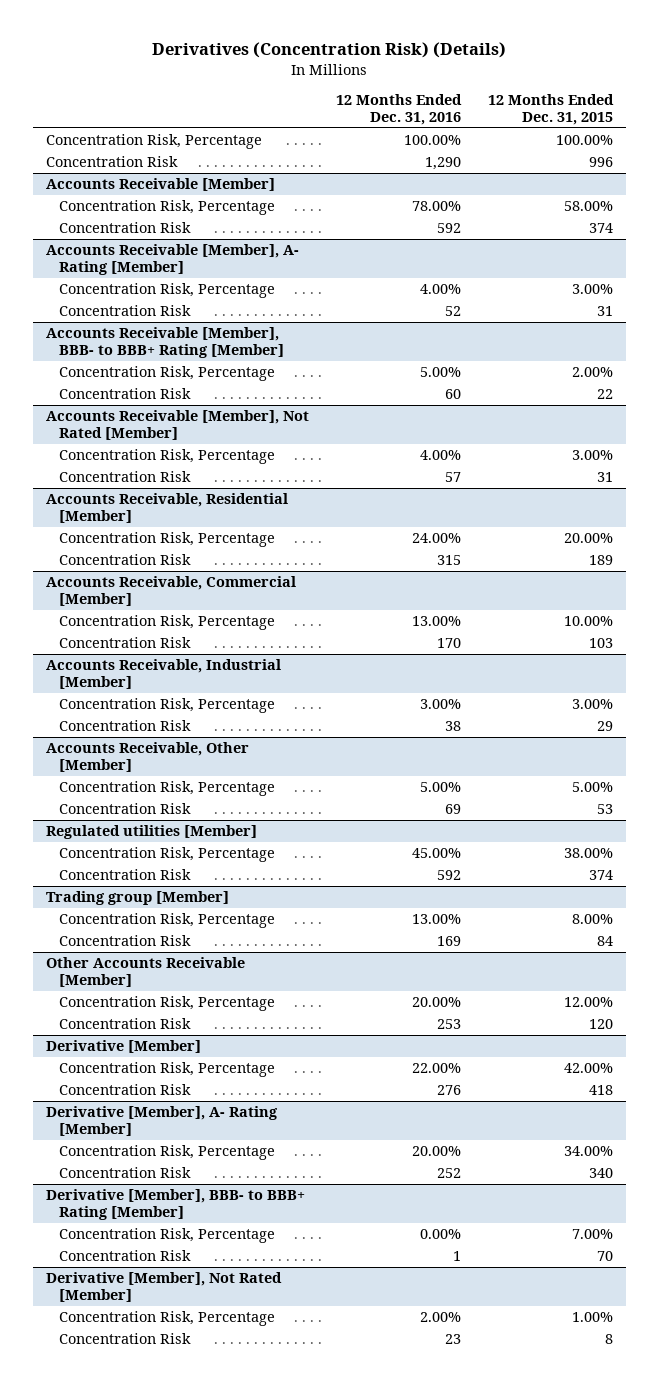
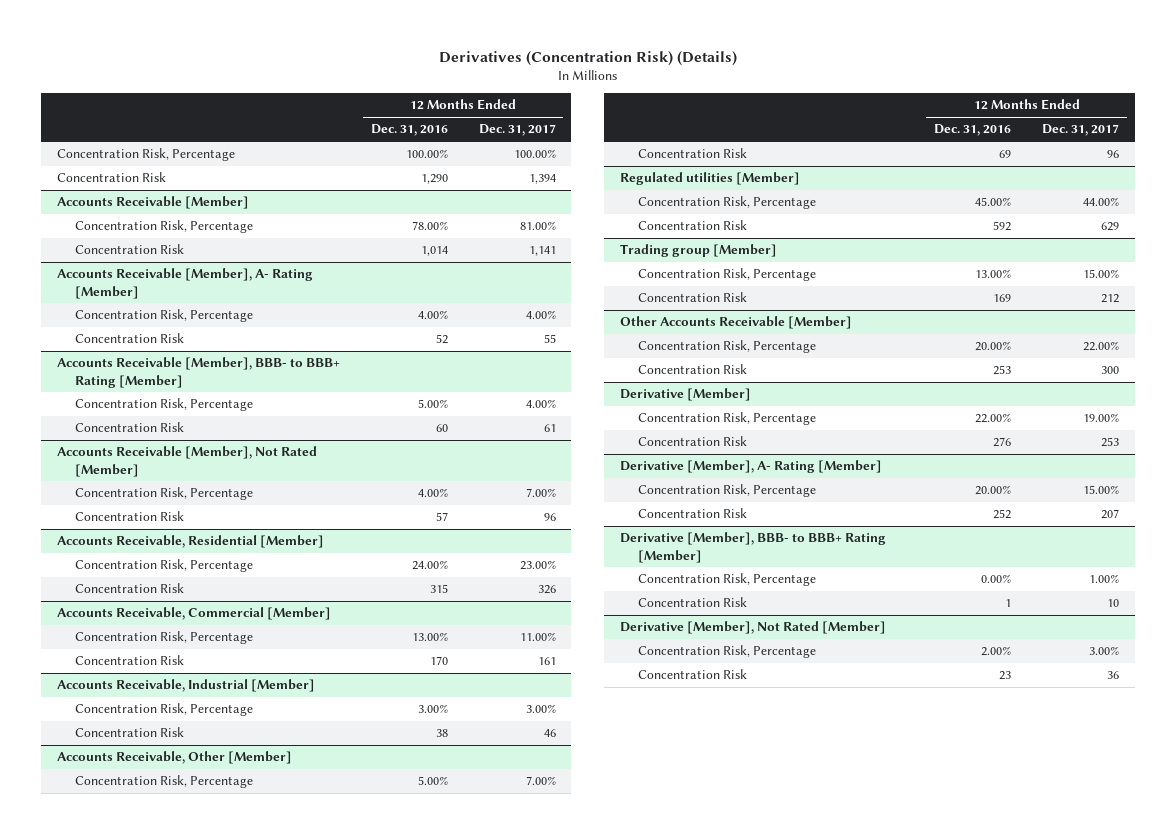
- | 12 Months Ended Dec. 31, 2016 | 12 Months Ended Dec. 31, 2015
+ | 12 Months Ended Dec. 31, 2016 | 12 Months Ended Dec. 31, 2017
@ Accounts Receivable [Member]
- Concentration Risk | 592 | 374
+ Concentration Risk | 1,014 | 1,141

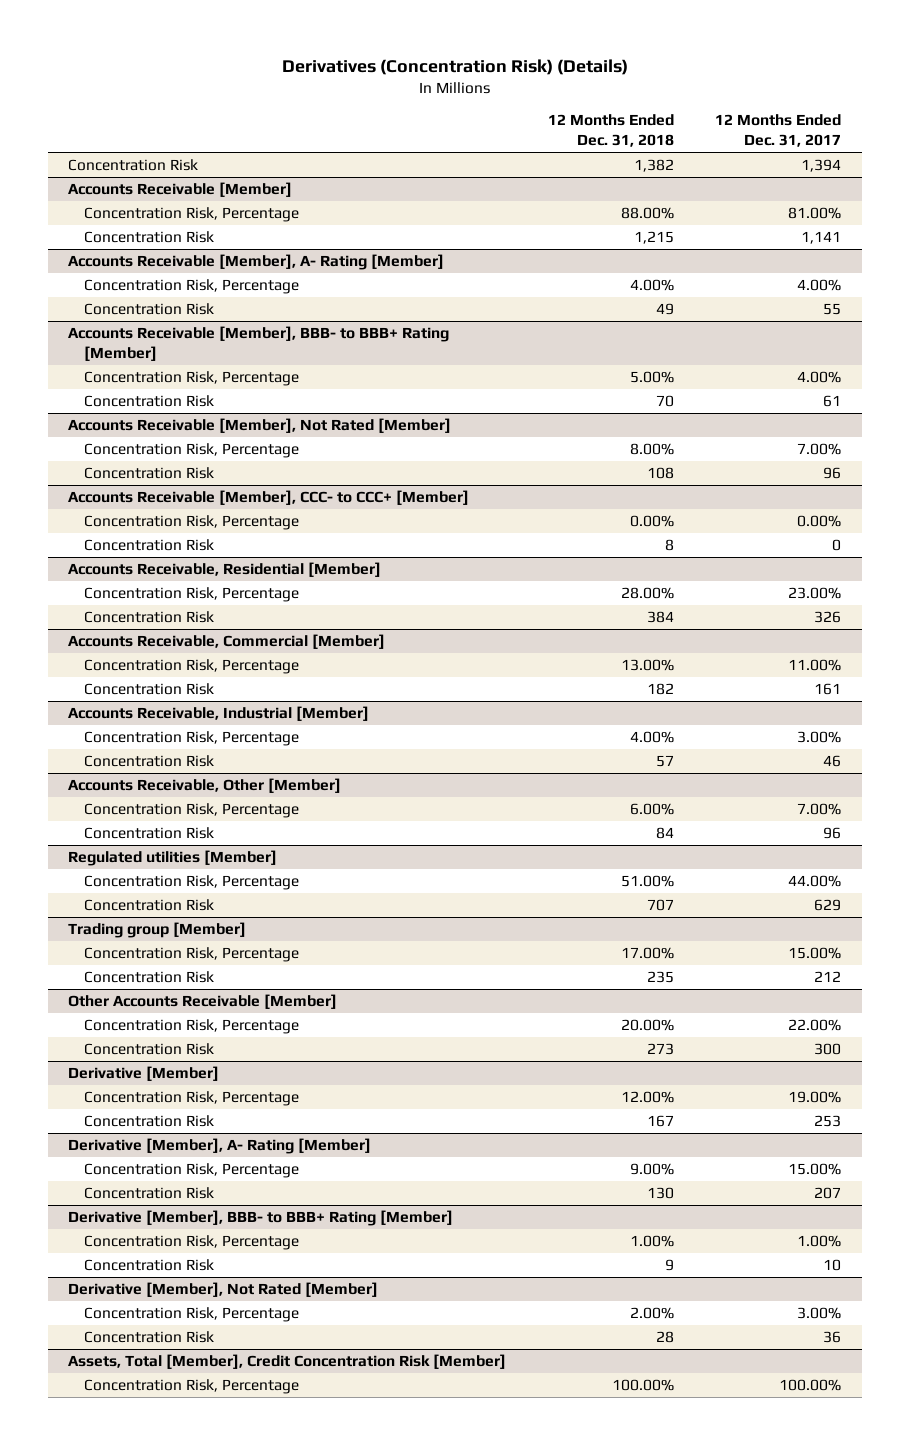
- | 12 Months Ended Dec. 31, 2016 | 12 Months Ended Dec. 31, 2017
+ | 12 Months Ended Dec. 31, 2018 | 12 Months Ended Dec. 31, 2017
- Concentration Risk, Percentage | 100.00% | 100.00%
+ Accounts Receivable [Member], CCC- to CCC+ [Member]
+ Concentration Risk, Percentage | 0.00% | 0.00%
+ Concentration Risk | 8 | 0
+ Assets, Total [Member], Credit Concentration Risk [Member]
+ Concentration Risk, Percentage | 100.00% | 100.00%

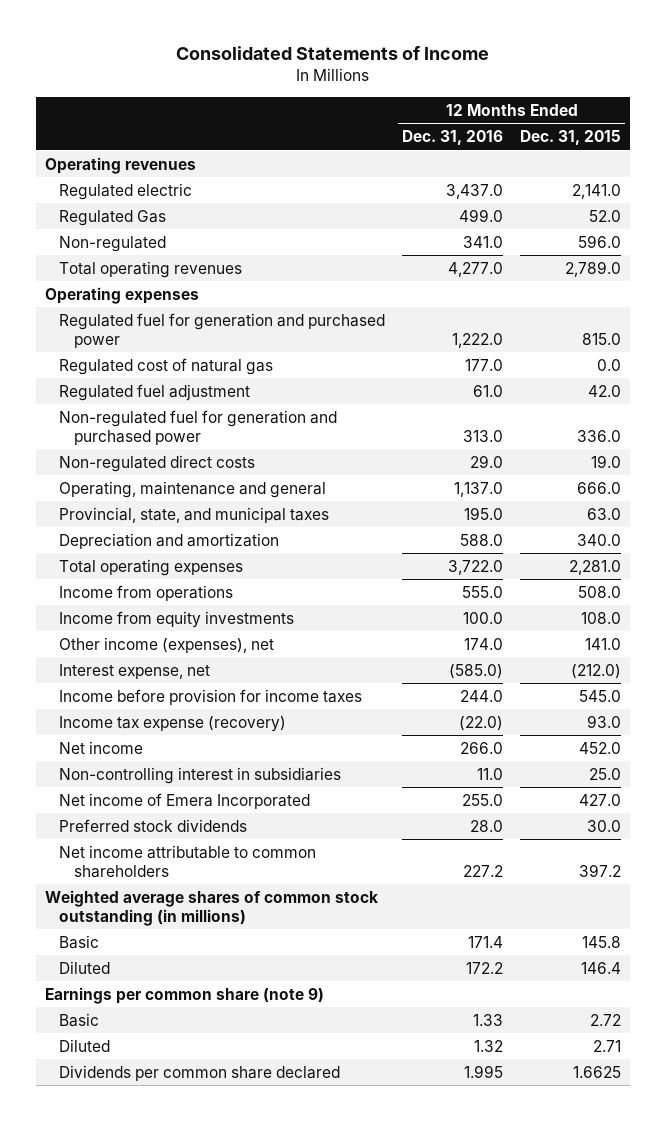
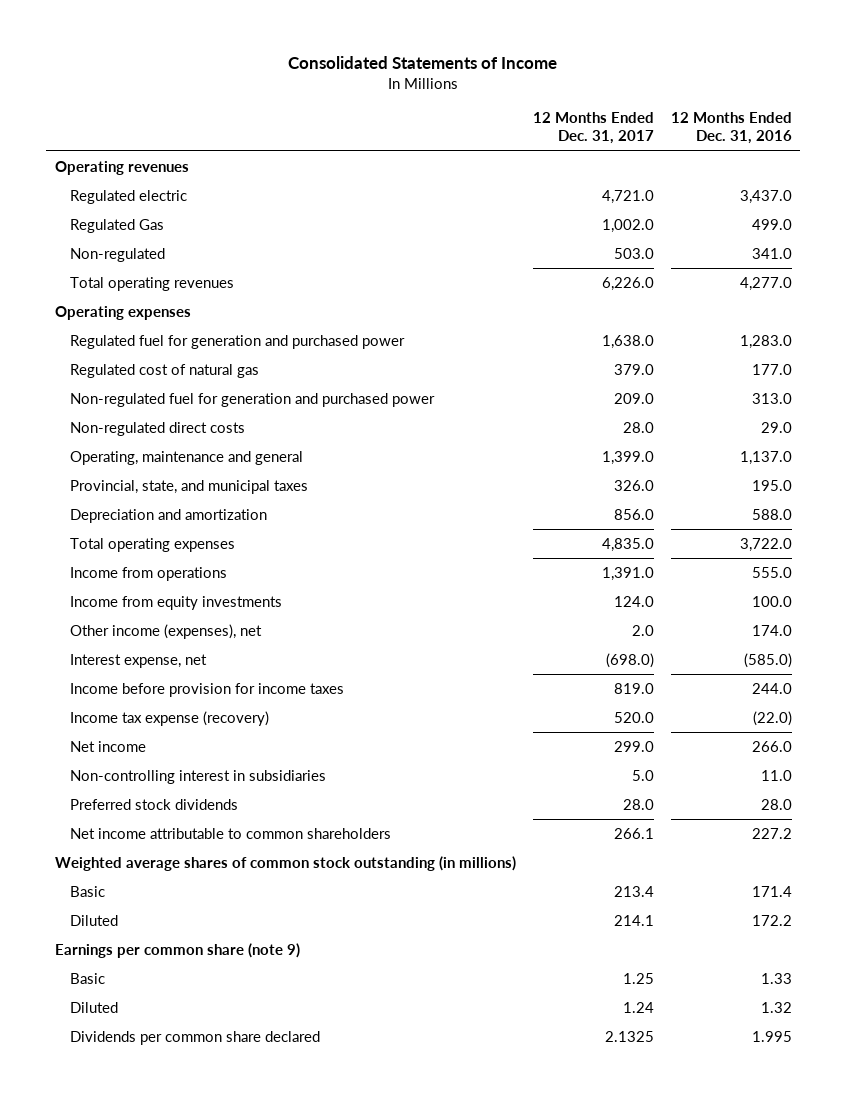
- | 12 Months Ended Dec. 31, 2016 | 12 Months Ended Dec. 31, 2015
+ | 12 Months Ended Dec. 31, 2017 | 12 Months Ended Dec. 31, 2016
- Regulated fuel for generation and purchased power | 1,222.0 | 815.0
+ Regulated fuel for generation and purchased power | 1,638.0 | 1,283.0
- Regulated fuel adjustment | 61.0 | 42.0
- Net income of Emera Incorporated | 255.0 | 427.0

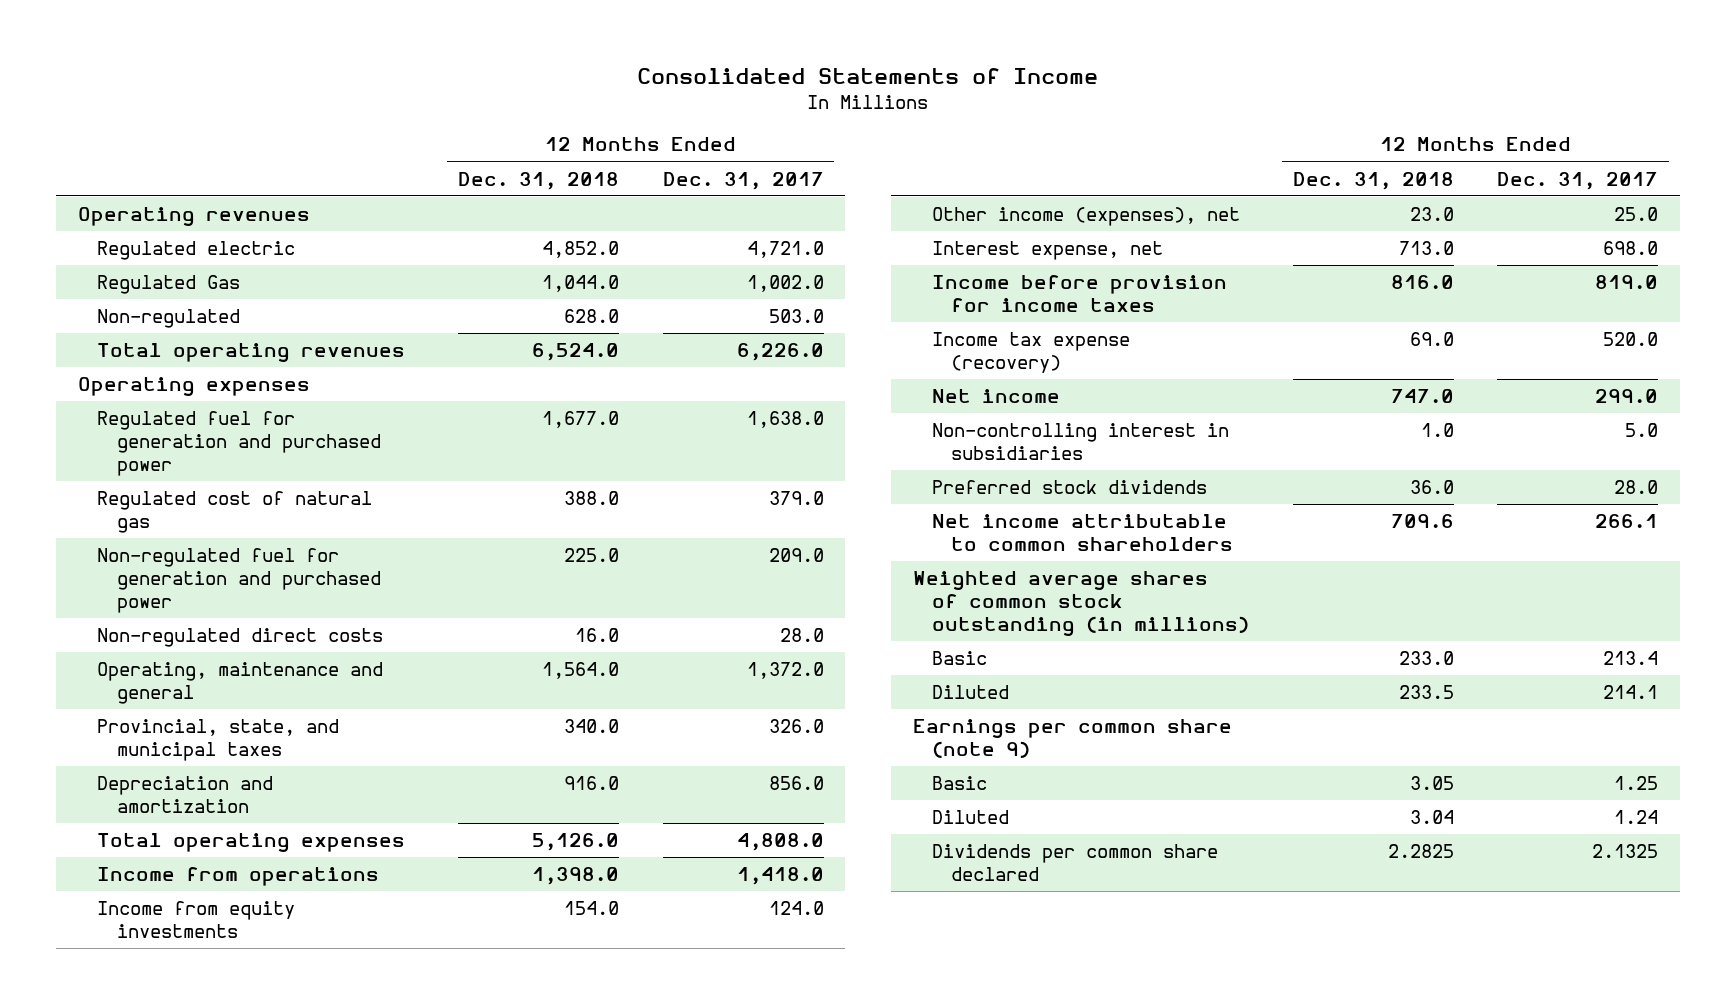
- | 12 Months Ended Dec. 31, 2017 | 12 Months Ended Dec. 31, 2016
+ | 12 Months Ended Dec. 31, 2018 | 12 Months Ended Dec. 31, 2017
- Operating, maintenance and general | 1,399.0 | 1,137.0
+ Operating, maintenance and general | 1,564.0 | 1,372.0
- Total operating expenses | 4,835.0 | 3,722.0
- Income from operations | 1,391.0 | 555.0
+ Total operating expenses | 5,126.0 | 4,808.0
+ Income from operations | 1,398.0 | 1,418.0
- Other income (expenses), net | 2.0 | 174.0
- Interest expense, net | (698.0) | (585.0)
+ Other income (expenses), net | 23.0 | 25.0
+ Interest expense, net | 713.0 | 698.0

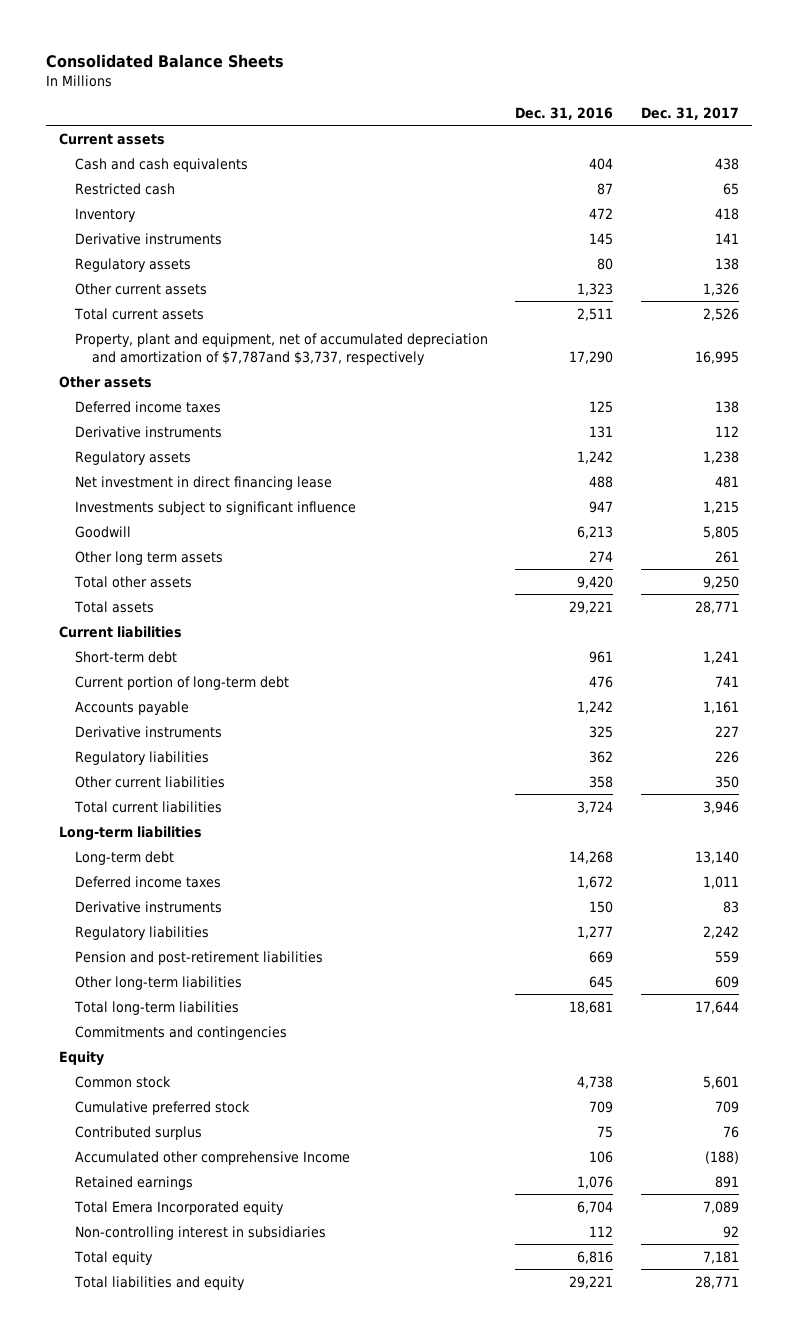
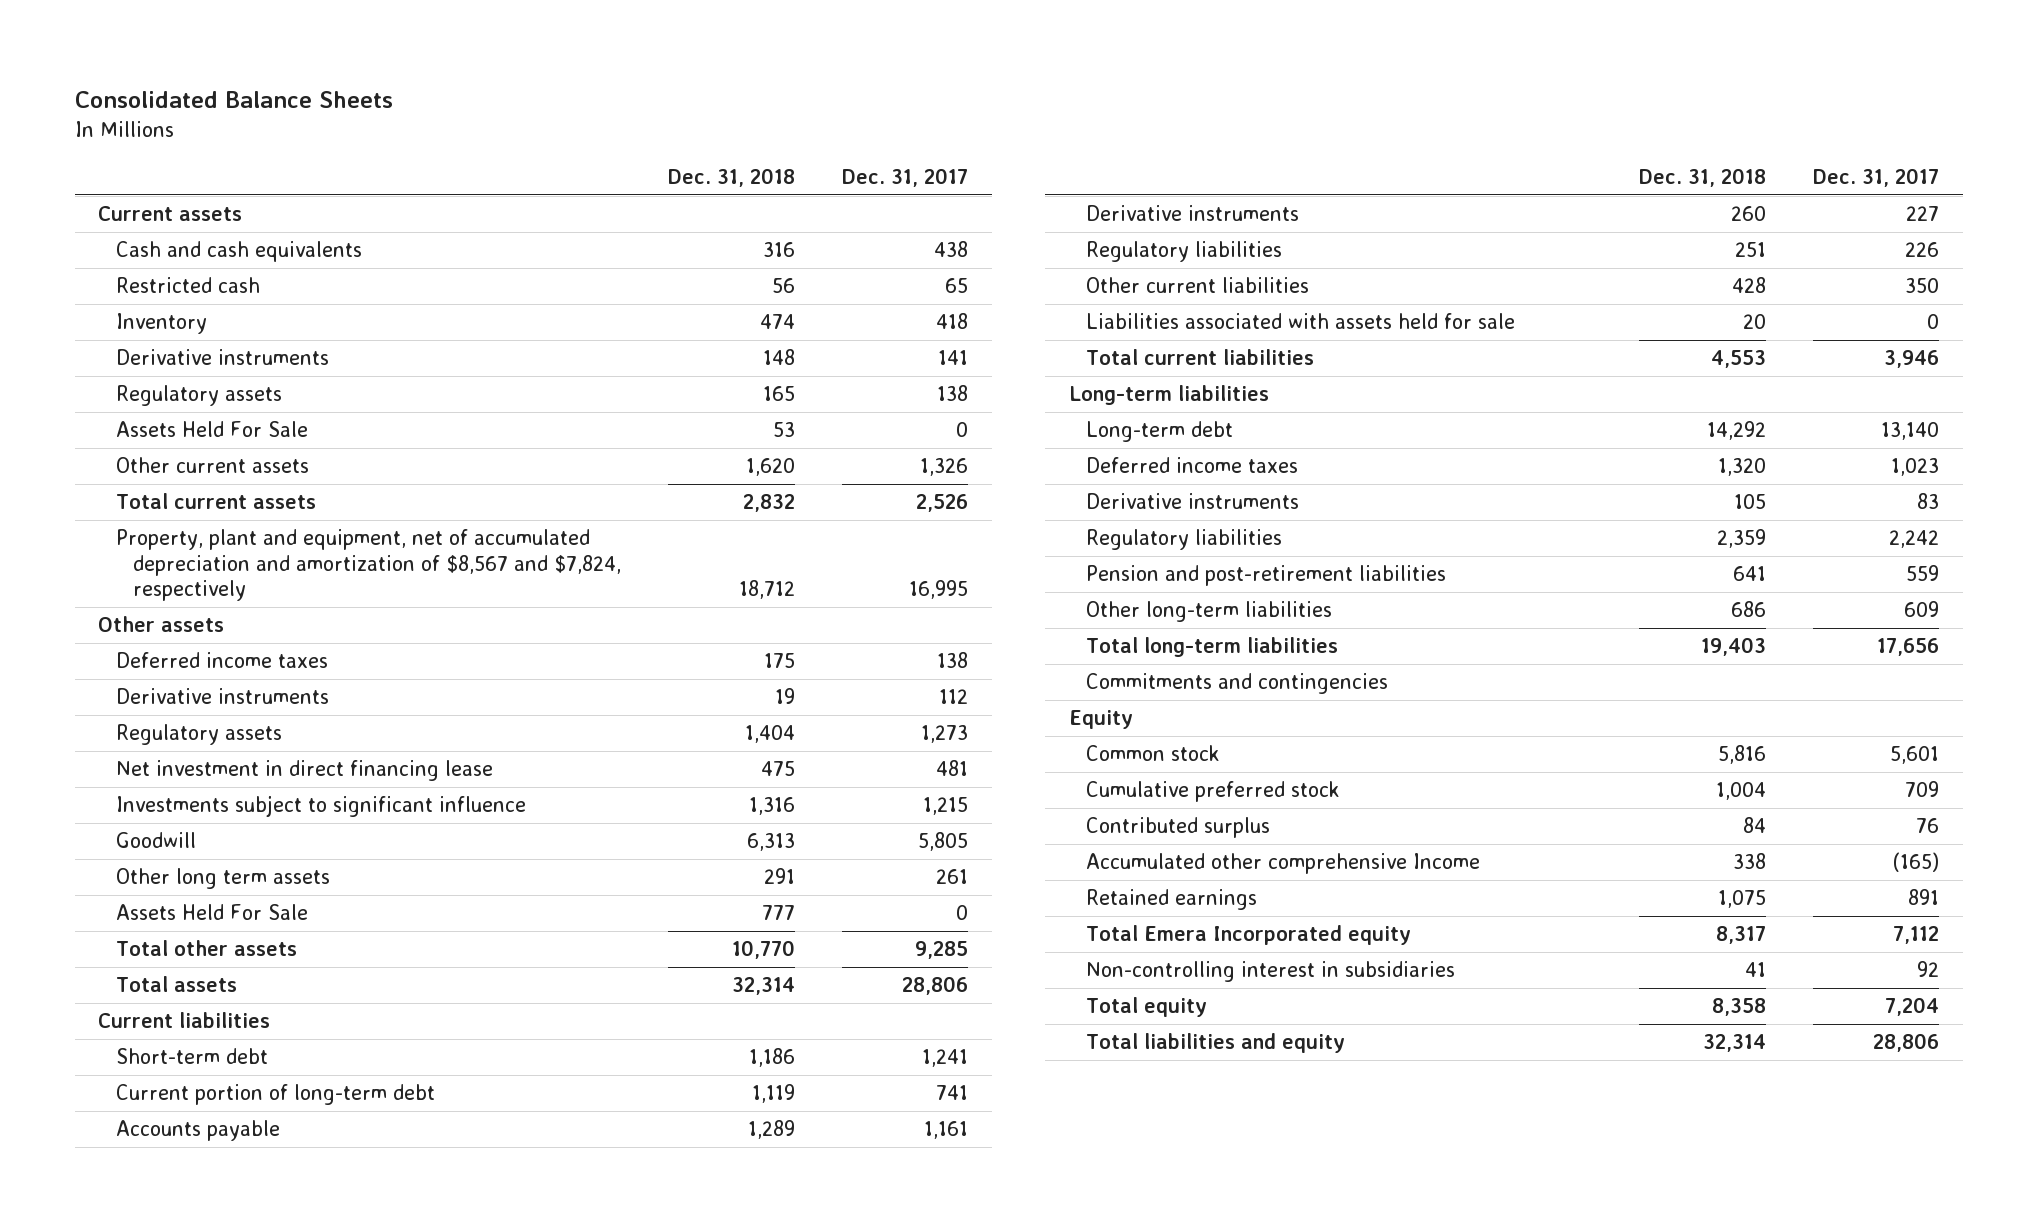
- | Dec. 31, 2016 | Dec. 31, 2017
+ | Dec. 31, 2018 | Dec. 31, 2017
+ Assets Held For Sale | 53 | 0
- Property, plant and equipment, net of accumulated depreciation and amortization of $7,787and $3,737, respectively | 17,290 | 16,995
+ Property, plant and equipment, net of accumulated depreciation and amortization of $8,567 and $7,824, respectively | 18,712 | 16,995
- Regulatory assets | 1,242 | 1,238
+ Regulatory assets | 1,404 | 1,273
- Total other assets | 9,420 | 9,250
- Total assets | 29,221 | 28,771
+ Assets Held For Sale | 777 | 0
+ Total other assets | 10,770 | 9,285
+ Total assets | 32,314 | 28,806
+ Liabilities associated with assets held for sale | 20 | 0
- Deferred income taxes | 1,672 | 1,011
+ Deferred income taxes | 1,320 | 1,023
- Total long-term liabilities | 18,681 | 17,644
+ Total long-term liabilities | 19,403 | 17,656
- Accumulated other comprehensive Income | 106 | (188)
+ Accumulated other comprehensive Income | 338 | (165)
- Total Emera Incorporated equity | 6,704 | 7,089
+ Total Emera Incorporated equity | 8,317 | 7,112
- Total equity | 6,816 | 7,181
- Total liabilities and equity | 29,221 | 28,771
+ Total equity | 8,358 | 7,204
+ Total liabilities and equity | 32,314 | 28,806

